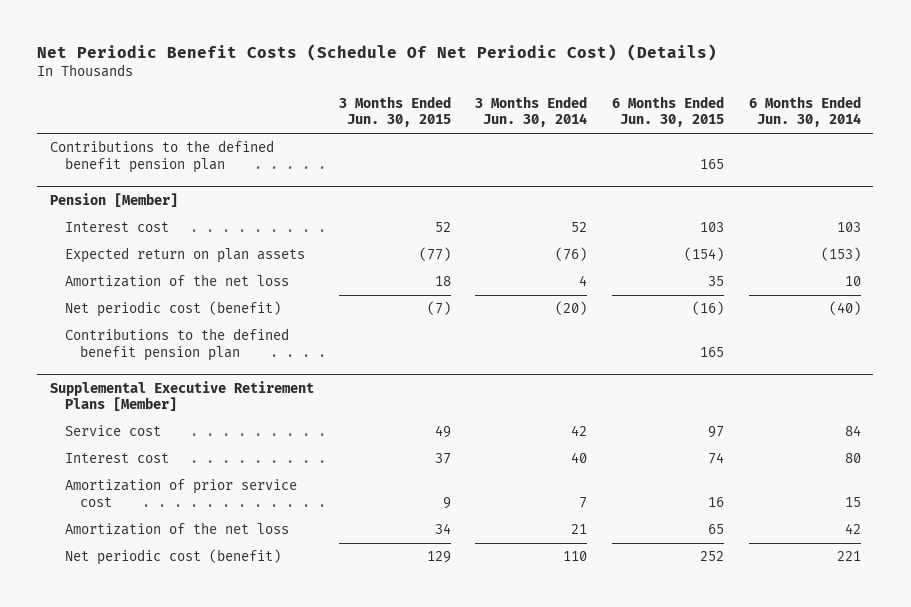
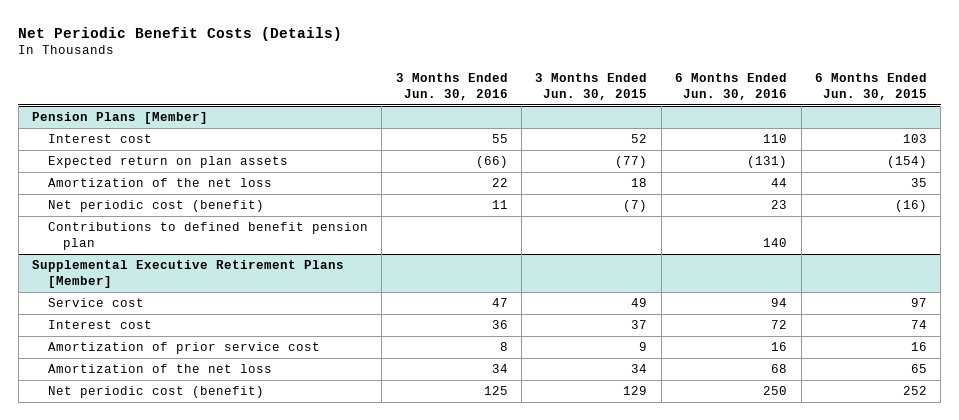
- Net Periodic Benefit Costs (Schedule Of Net Periodic Cost) (Details)
+ Net Periodic Benefit Costs (Details)
- | 3 Months Ended Jun. 30, 2015 | 3 Months Ended Jun. 30, 2014 | 6 Months Ended Jun. 30, 2015 | 6 Months Ended Jun. 30, 2014
+ | 3 Months Ended Jun. 30, 2016 | 3 Months Ended Jun. 30, 2015 | 6 Months Ended Jun. 30, 2016 | 6 Months Ended Jun. 30, 2015
- Contributions to the defined benefit pension plan | | | 165 |
- Pension [Member]
+ Pension Plans [Member]
- Contributions to the defined benefit pension plan | | | 165 |
+ Contributions to defined benefit pension plan | | | 140 |

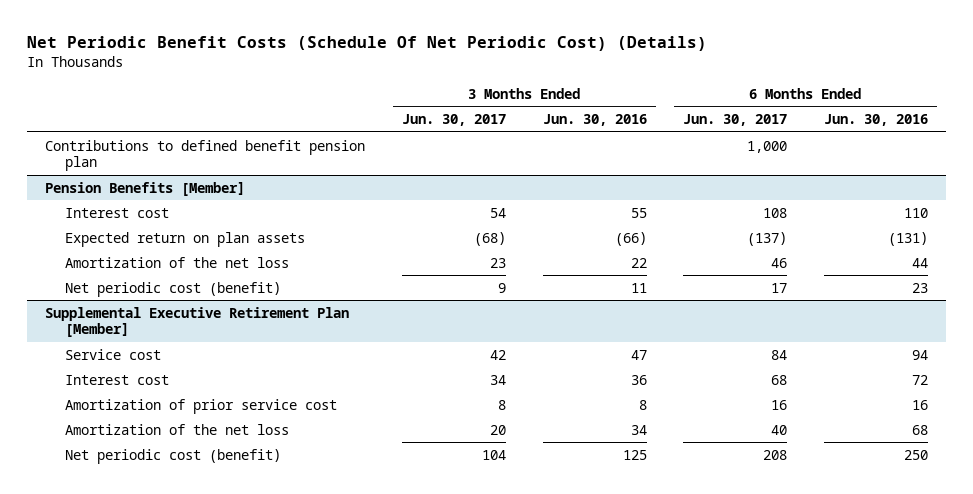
- Net Periodic Benefit Costs (Details)
+ Net Periodic Benefit Costs (Schedule Of Net Periodic Cost) (Details)
- | 3 Months Ended Jun. 30, 2016 | 3 Months Ended Jun. 30, 2015 | 6 Months Ended Jun. 30, 2016 | 6 Months Ended Jun. 30, 2015
+ | 3 Months Ended Jun. 30, 2017 | 3 Months Ended Jun. 30, 2016 | 6 Months Ended Jun. 30, 2017 | 6 Months Ended Jun. 30, 2016
- Pension Plans [Member]
+ Contributions to defined benefit pension plan | | | 1,000 |
+ Pension Benefits [Member]
- Contributions to defined benefit pension plan | | | 140 |
- Supplemental Executive Retirement Plans [Member]
+ Supplemental Executive Retirement Plan [Member]

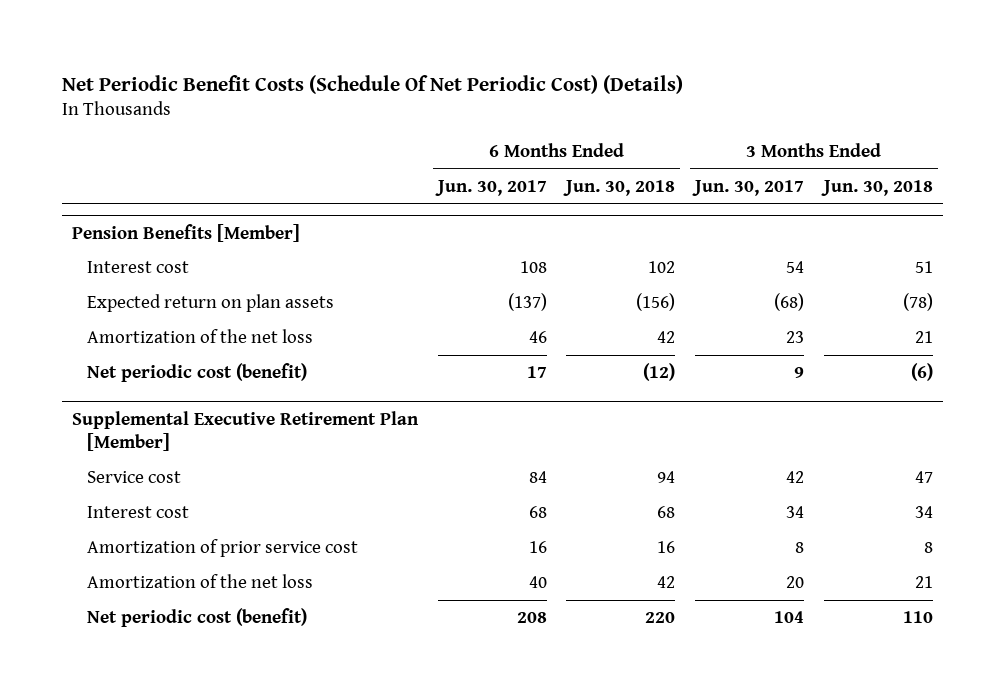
- | 3 Months Ended Jun. 30, 2017 | 3 Months Ended Jun. 30, 2016 | 6 Months Ended Jun. 30, 2017 | 6 Months Ended Jun. 30, 2016
+ | 6 Months Ended Jun. 30, 2017 | 6 Months Ended Jun. 30, 2018 | 3 Months Ended Jun. 30, 2017 | 3 Months Ended Jun. 30, 2018
- Contributions to defined benefit pension plan | | | 1,000 |

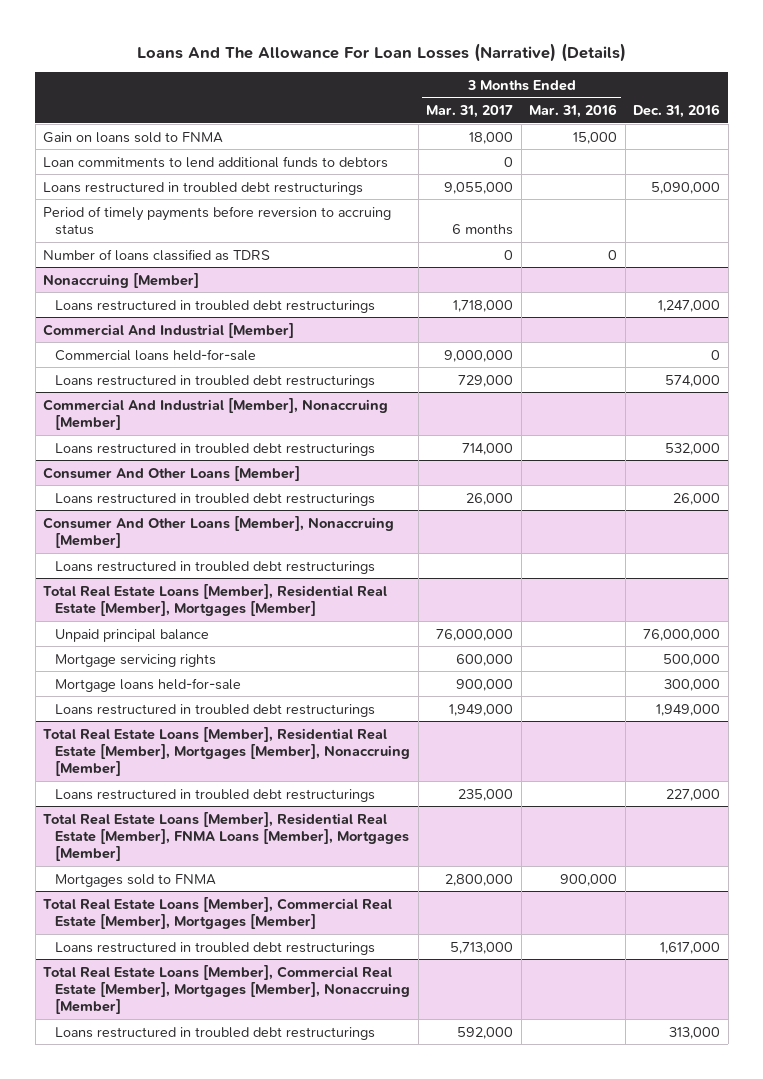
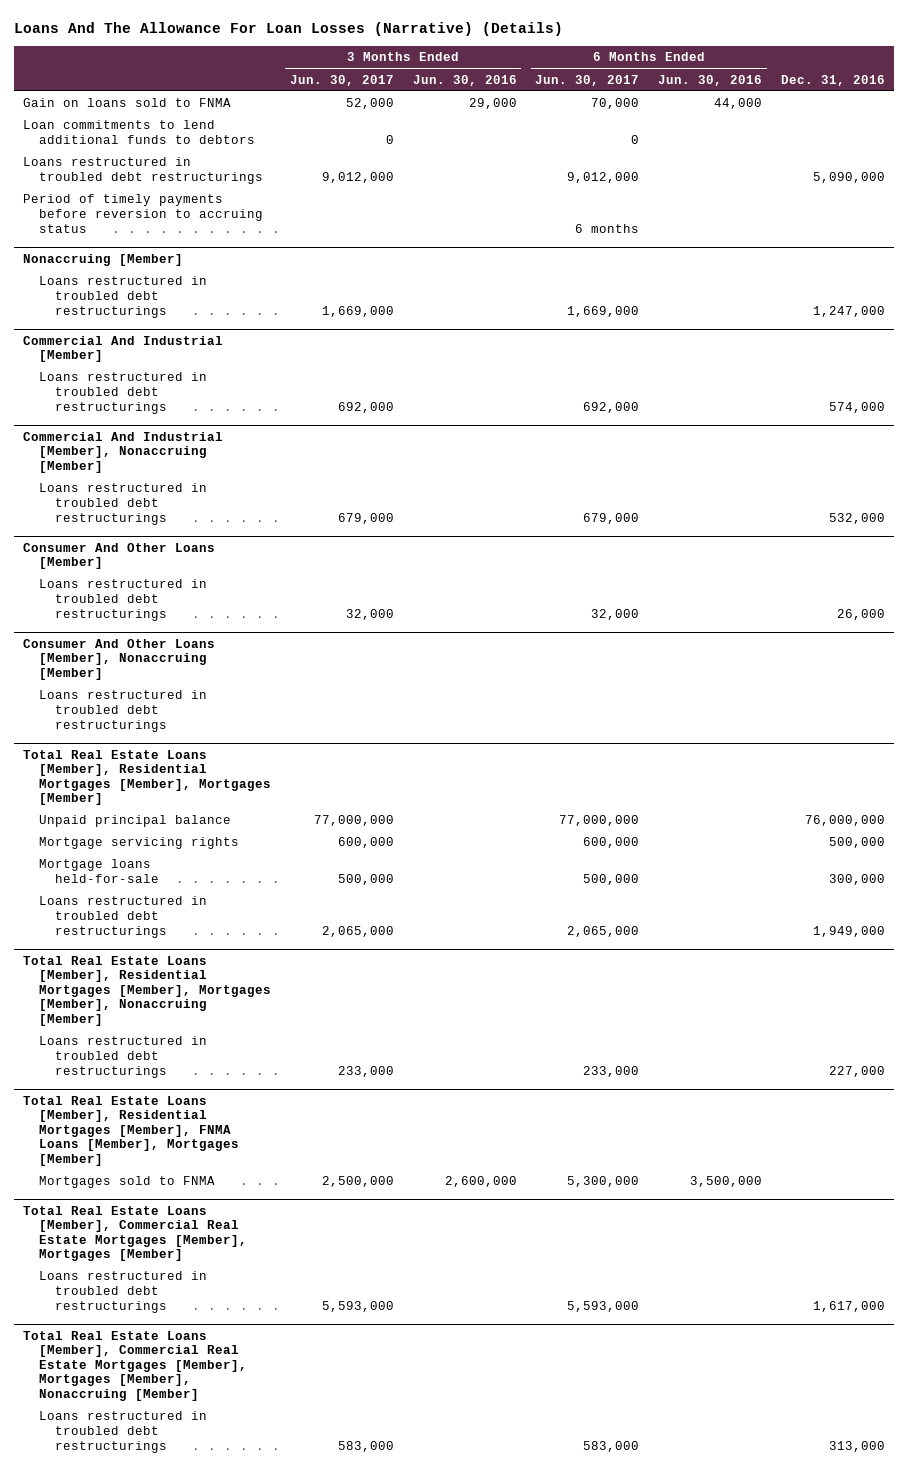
- | 3 Months Ended Mar. 31, 2017 | 3 Months Ended Mar. 31, 2016 | Dec. 31, 2016
+ | 3 Months Ended Jun. 30, 2017 | 3 Months Ended Jun. 30, 2016 | 6 Months Ended Jun. 30, 2017 | 6 Months Ended Jun. 30, 2016 | Dec. 31, 2016
- Number of loans classified as TDRS | 0 | 0 |
@ Commercial And Industrial [Member]
- Commercial loans held-for-sale | 9,000,000 | | 0
- Total Real Estate Loans [Member], Residential Real Estate [Member], Mortgages [Member]
+ Total Real Estate Loans [Member], Residential Mortgages [Member], Mortgages [Member]
- Total Real Estate Loans [Member], Residential Real Estate [Member], Mortgages [Member], Nonaccruing [Member]
+ Total Real Estate Loans [Member], Residential Mortgages [Member], Mortgages [Member], Nonaccruing [Member]
- Total Real Estate Loans [Member], Residential Real Estate [Member], FNMA Loans [Member], Mortgages [Member]
+ Total Real Estate Loans [Member], Residential Mortgages [Member], FNMA Loans [Member], Mortgages [Member]
- Total Real Estate Loans [Member], Commercial Real Estate [Member], Mortgages [Member]
+ Total Real Estate Loans [Member], Commercial Real Estate Mortgages [Member], Mortgages [Member]
- Total Real Estate Loans [Member], Commercial Real Estate [Member], Mortgages [Member], Nonaccruing [Member]
+ Total Real Estate Loans [Member], Commercial Real Estate Mortgages [Member], Mortgages [Member], Nonaccruing [Member]

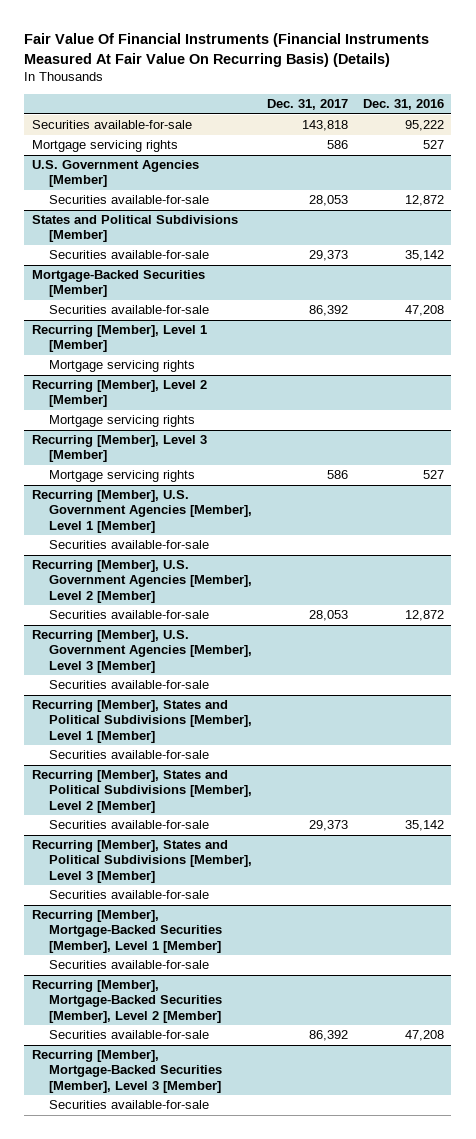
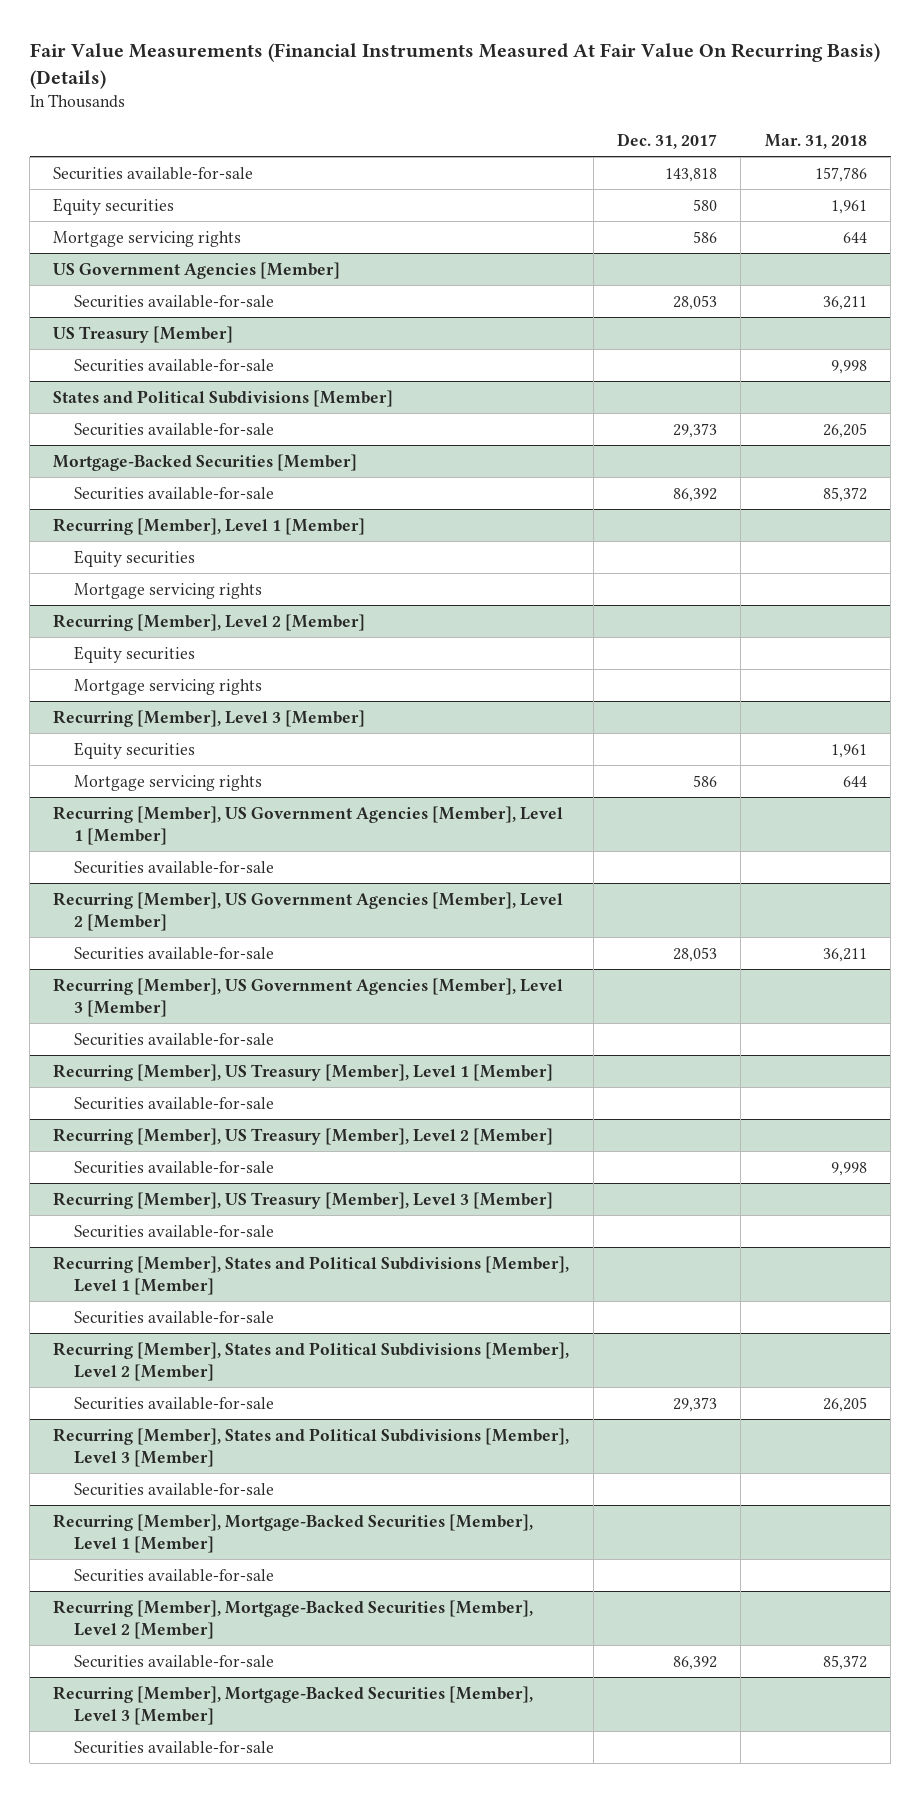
- Fair Value Of Financial Instruments (Financial Instruments Measured At Fair Value On Recurring Basis) (Details)
+ Fair Value Measurements (Financial Instruments Measured At Fair Value On Recurring Basis) (Details)
- | Dec. 31, 2017 | Dec. 31, 2016
+ | Dec. 31, 2017 | Mar. 31, 2018
+ Equity securities | 580 | 1,961
- U.S. Government Agencies [Member]
+ US Government Agencies [Member]
+ US Treasury [Member]
+ Securities available-for-sale | | 9,998
@ Recurring [Member], Level 1 [Member]
+ Equity securities
@ Recurring [Member], Level 2 [Member]
+ Equity securities
@ Recurring [Member], Level 3 [Member]
+ Equity securities | | 1,961
- Recurring [Member], U.S. Government Agencies [Member], Level 1 [Member]
+ Recurring [Member], US Government Agencies [Member], Level 1 [Member]
- Recurring [Member], U.S. Government Agencies [Member], Level 2 [Member]
+ Recurring [Member], US Government Agencies [Member], Level 2 [Member]
- Recurring [Member], U.S. Government Agencies [Member], Level 3 [Member]
+ Recurring [Member], US Government Agencies [Member], Level 3 [Member]
+ Recurring [Member], US Treasury [Member], Level 1 [Member]
+ Securities available-for-sale
+ Recurring [Member], US Treasury [Member], Level 2 [Member]
+ Securities available-for-sale | | 9,998
+ Recurring [Member], US Treasury [Member], Level 3 [Member]
+ Securities available-for-sale

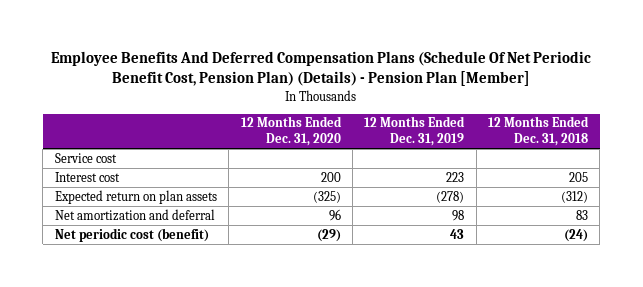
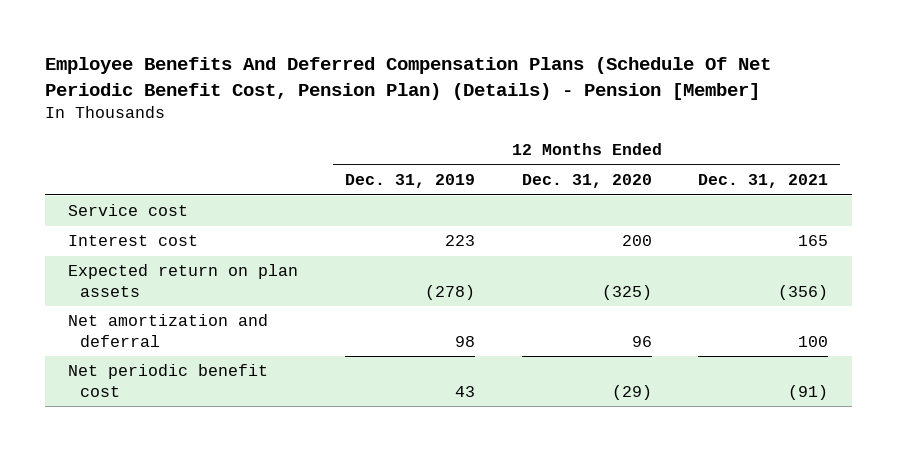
- Employee Benefits And Deferred Compensation Plans (Schedule Of Net Periodic Benefit Cost, Pension Plan) (Details) - Pension Plan [Member]
+ Employee Benefits And Deferred Compensation Plans (Schedule Of Net Periodic Benefit Cost, Pension Plan) (Details) - Pension [Member]
- | 12 Months Ended Dec. 31, 2020 | 12 Months Ended Dec. 31, 2019 | 12 Months Ended Dec. 31, 2018
+ | 12 Months Ended Dec. 31, 2019 | 12 Months Ended Dec. 31, 2020 | 12 Months Ended Dec. 31, 2021
- Net periodic cost (benefit) | (29) | 43 | (24)
+ Net periodic benefit cost | 43 | (29) | (91)

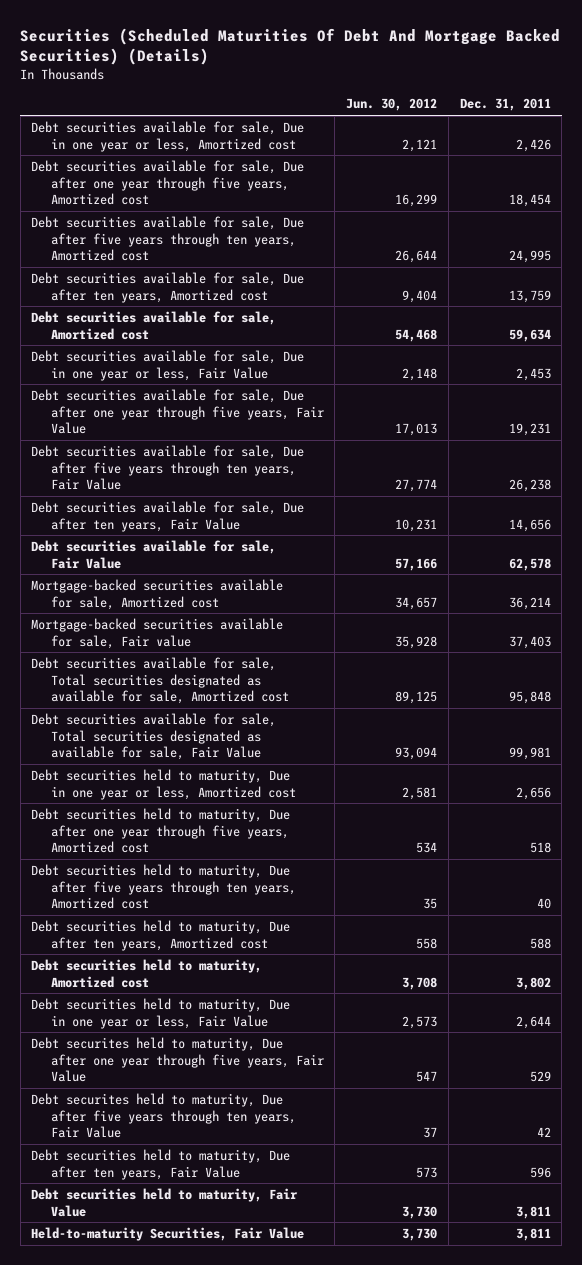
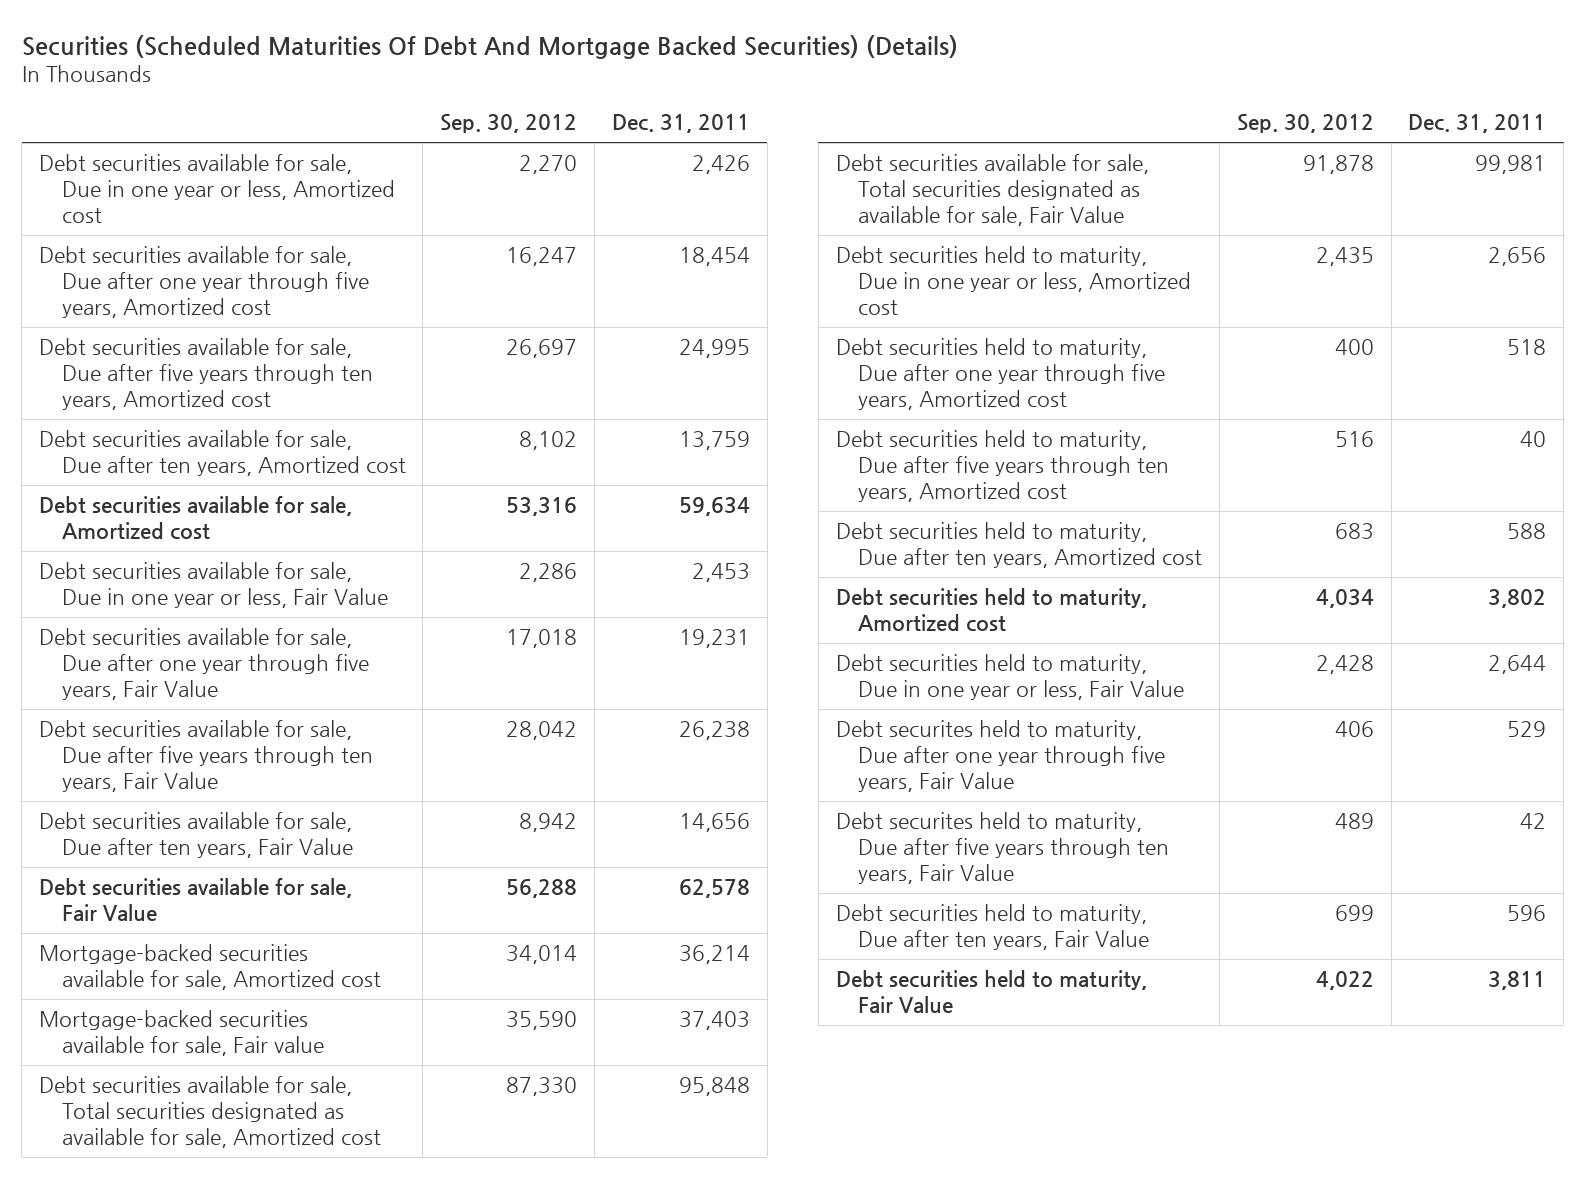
- | Jun. 30, 2012 | Dec. 31, 2011
+ | Sep. 30, 2012 | Dec. 31, 2011
- Held-to-maturity Securities, Fair Value | 3,730 | 3,811

